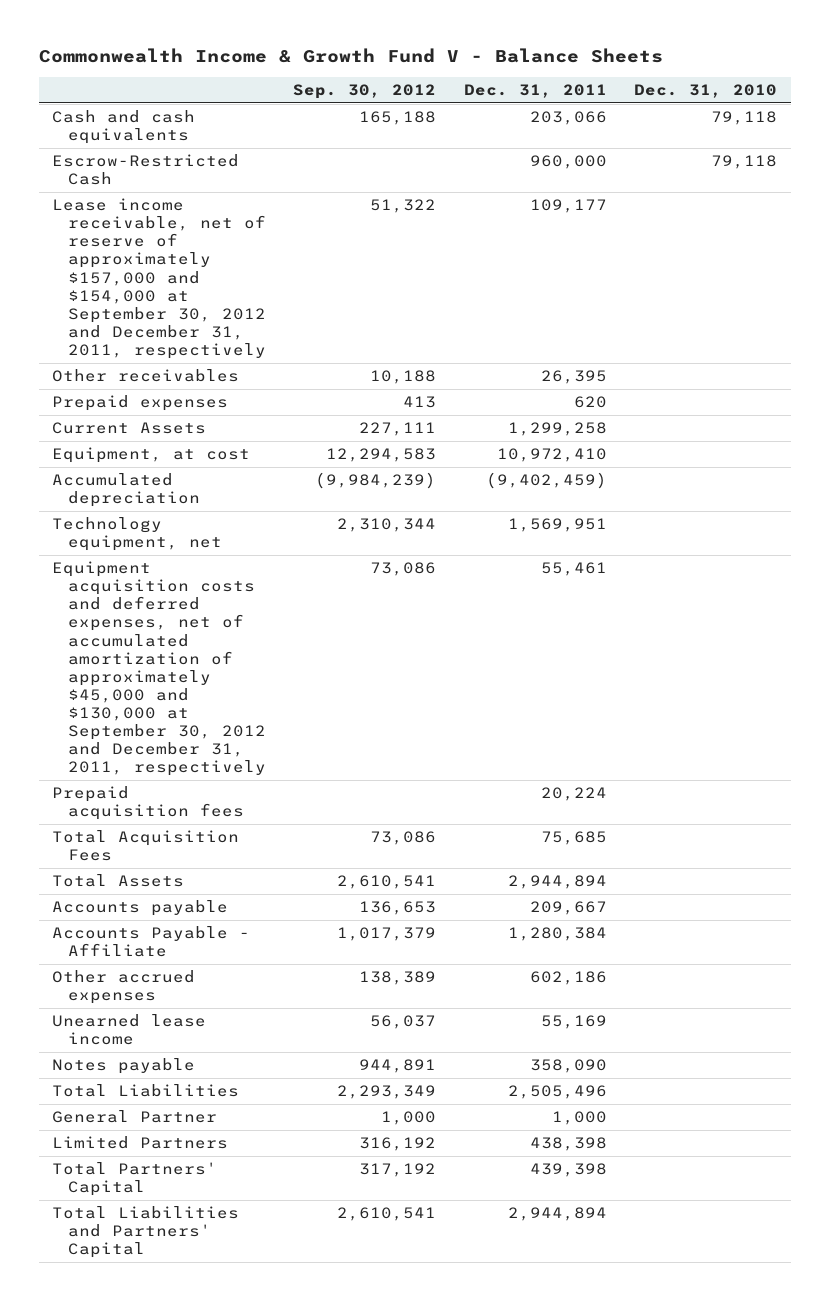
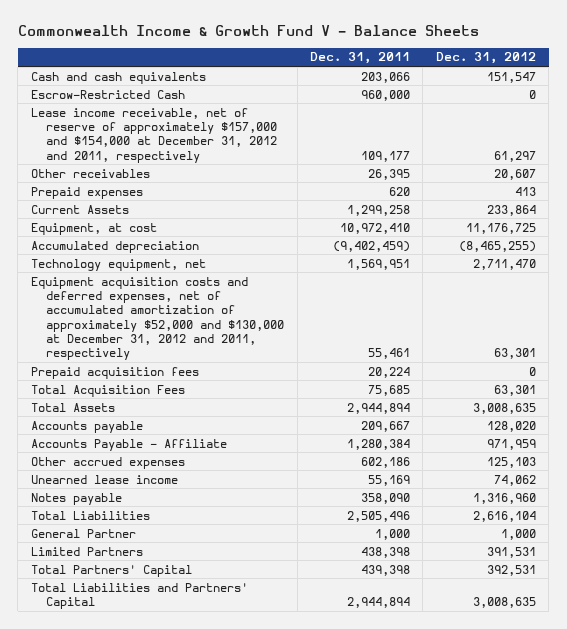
- | Sep. 30, 2012 | Dec. 31, 2011 | Dec. 31, 2010
+ | Dec. 31, 2011 | Dec. 31, 2012
- Lease income receivable, net of reserve of approximately $157,000 and $154,000 at September 30, 2012 and December 31, 2011, respectively | 51,322 | 109,177 |
+ Lease income receivable, net of reserve of approximately $157,000 and $154,000 at December 31, 2012 and 2011, respectively | 109,177 | 61,297
- Equipment acquisition costs and deferred expenses, net of accumulated amortization of approximately $45,000 and $130,000 at September 30, 2012 and December 31, 2011, respectively | 73,086 | 55,461 |
+ Equipment acquisition costs and deferred expenses, net of accumulated amortization of approximately $52,000 and $130,000 at December 31, 2012 and 2011, respectively | 55,461 | 63,301

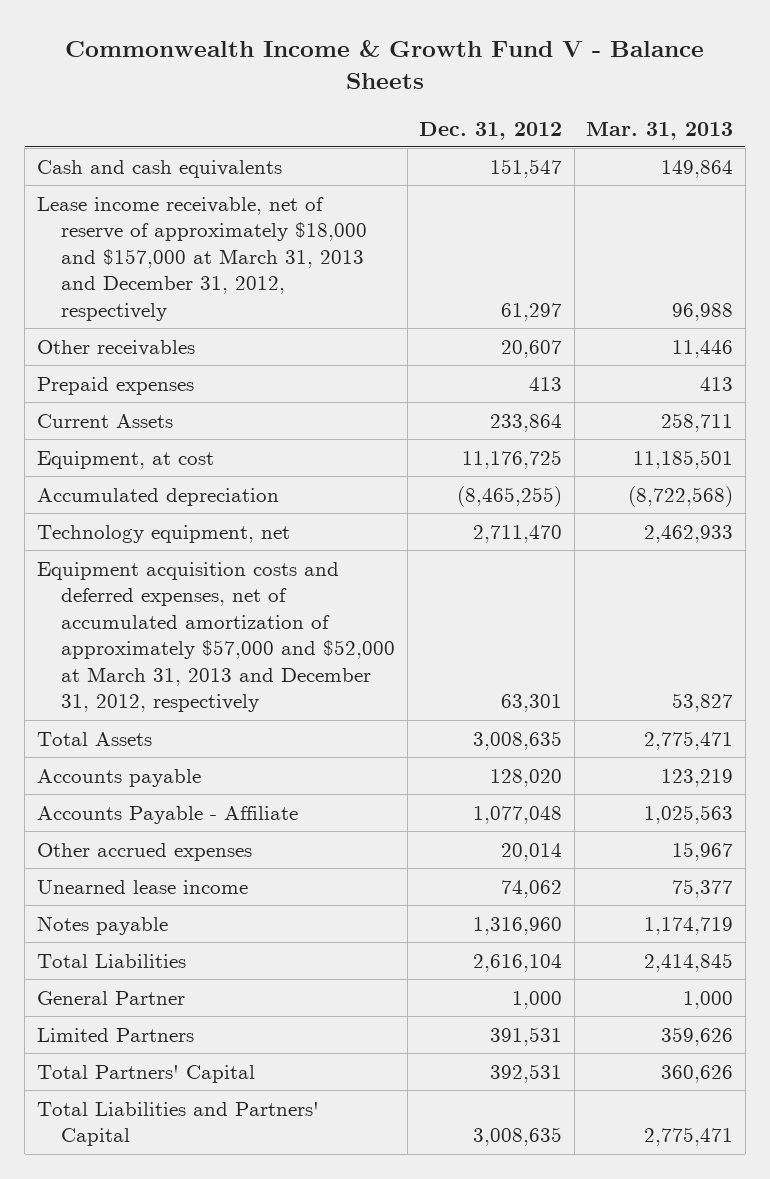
- | Dec. 31, 2011 | Dec. 31, 2012
+ | Dec. 31, 2012 | Mar. 31, 2013
- Escrow-Restricted Cash | 960,000 | 0
- Lease income receivable, net of reserve of approximately $157,000 and $154,000 at December 31, 2012 and 2011, respectively | 109,177 | 61,297
+ Lease income receivable, net of reserve of approximately $18,000 and $157,000 at March 31, 2013 and December 31, 2012, respectively | 61,297 | 96,988
- Equipment acquisition costs and deferred expenses, net of accumulated amortization of approximately $52,000 and $130,000 at December 31, 2012 and 2011, respectively | 55,461 | 63,301
- Prepaid acquisition fees | 20,224 | 0
- Total Acquisition Fees | 75,685 | 63,301
+ Equipment acquisition costs and deferred expenses, net of accumulated amortization of approximately $57,000 and $52,000 at March 31, 2013 and December 31, 2012, respectively | 63,301 | 53,827
- Accounts Payable - Affiliate | 1,280,384 | 971,959
- Other accrued expenses | 602,186 | 125,103
+ Accounts Payable - Affiliate | 1,077,048 | 1,025,563
+ Other accrued expenses | 20,014 | 15,967

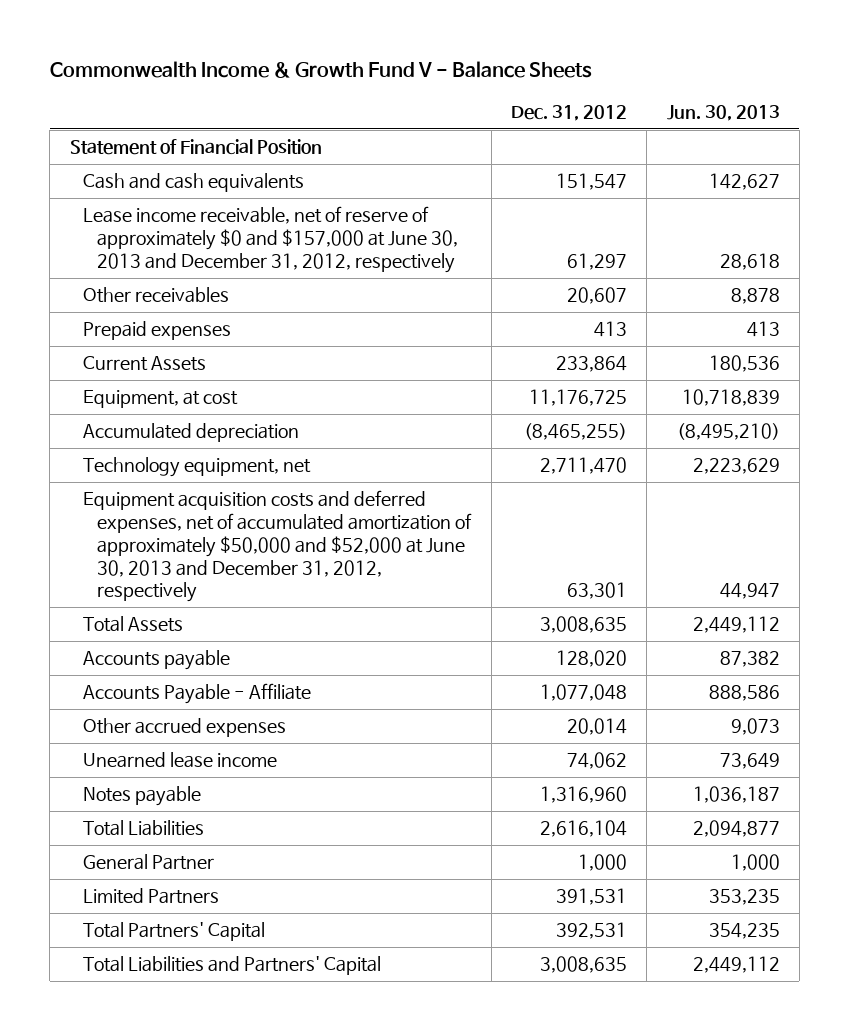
- | Dec. 31, 2012 | Mar. 31, 2013
+ | Dec. 31, 2012 | Jun. 30, 2013
+ Statement of Financial Position
- Lease income receivable, net of reserve of approximately $18,000 and $157,000 at March 31, 2013 and December 31, 2012, respectively | 61,297 | 96,988
+ Lease income receivable, net of reserve of approximately $0 and $157,000 at June 30, 2013 and December 31, 2012, respectively | 61,297 | 28,618
- Equipment acquisition costs and deferred expenses, net of accumulated amortization of approximately $57,000 and $52,000 at March 31, 2013 and December 31, 2012, respectively | 63,301 | 53,827
+ Equipment acquisition costs and deferred expenses, net of accumulated amortization of approximately $50,000 and $52,000 at June 30, 2013 and December 31, 2012, respectively | 63,301 | 44,947

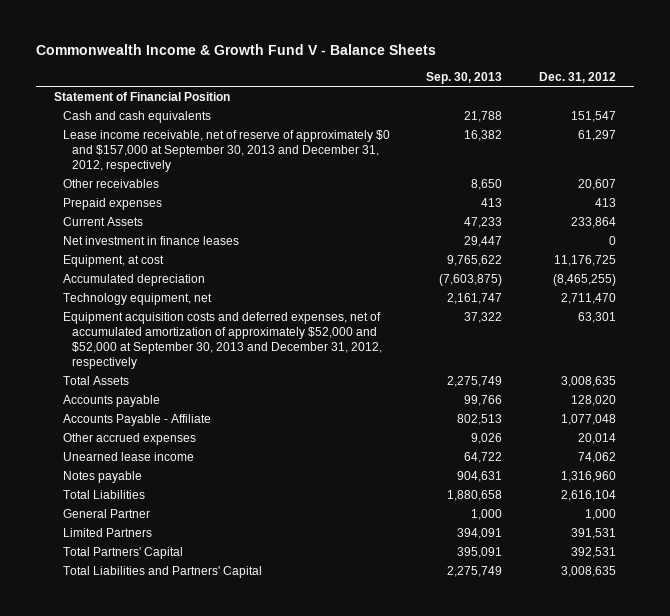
- | Dec. 31, 2012 | Jun. 30, 2013
+ | Sep. 30, 2013 | Dec. 31, 2012
- Lease income receivable, net of reserve of approximately $0 and $157,000 at June 30, 2013 and December 31, 2012, respectively | 61,297 | 28,618
+ Lease income receivable, net of reserve of approximately $0 and $157,000 at September 30, 2013 and December 31, 2012, respectively | 16,382 | 61,297
+ Net investment in finance leases | 29,447 | 0
- Equipment acquisition costs and deferred expenses, net of accumulated amortization of approximately $50,000 and $52,000 at June 30, 2013 and December 31, 2012, respectively | 63,301 | 44,947
+ Equipment acquisition costs and deferred expenses, net of accumulated amortization of approximately $52,000 and $52,000 at September 30, 2013 and December 31, 2012, respectively | 37,322 | 63,301

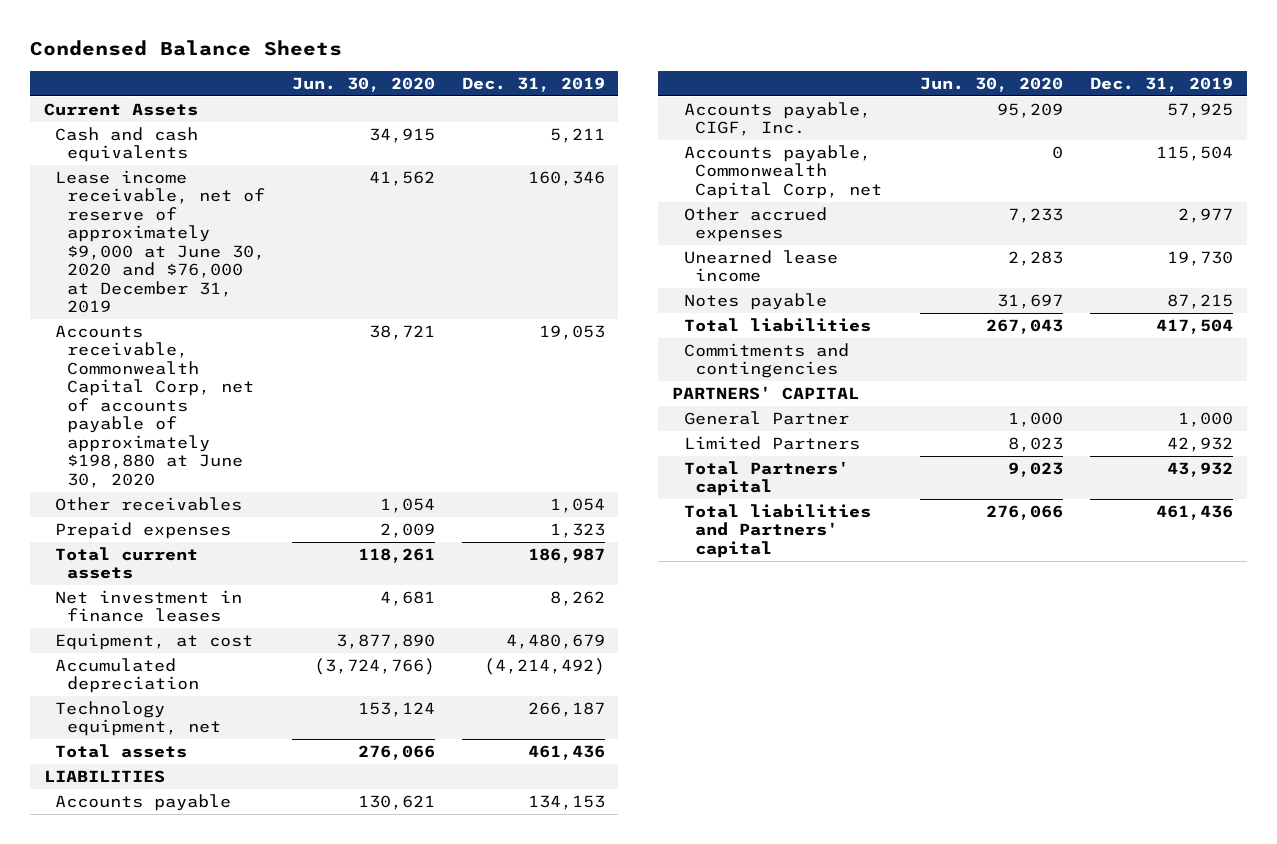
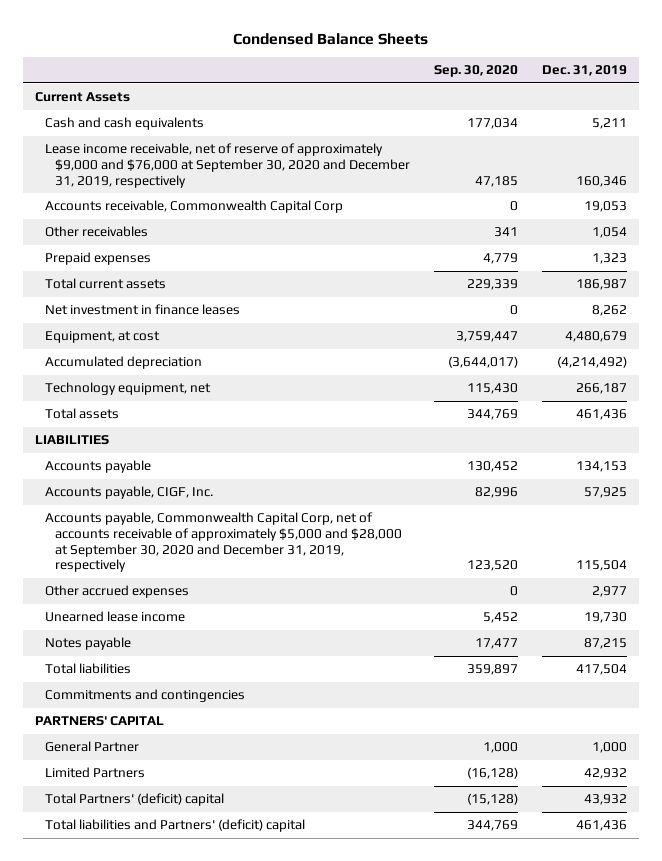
- | Jun. 30, 2020 | Dec. 31, 2019
+ | Sep. 30, 2020 | Dec. 31, 2019
- Lease income receivable, net of reserve of approximately $9,000 at June 30, 2020 and $76,000 at December 31, 2019 | 41,562 | 160,346
- Accounts receivable, Commonwealth Capital Corp, net of accounts payable of approximately $198,880 at June 30, 2020 | 38,721 | 19,053
+ Lease income receivable, net of reserve of approximately $9,000 and $76,000 at September 30, 2020 and December 31, 2019, respectively | 47,185 | 160,346
+ Accounts receivable, Commonwealth Capital Corp | 0 | 19,053
- Accounts payable, Commonwealth Capital Corp, net | 0 | 115,504
+ Accounts payable, Commonwealth Capital Corp, net of accounts receivable of approximately $5,000 and $28,000 at September 30, 2020 and December 31, 2019, respectively | 123,520 | 115,504
- Total Partners' capital | 9,023 | 43,932
- Total liabilities and Partners' capital | 276,066 | 461,436
+ Total Partners' (deficit) capital | (15,128) | 43,932
+ Total liabilities and Partners' (deficit) capital | 344,769 | 461,436

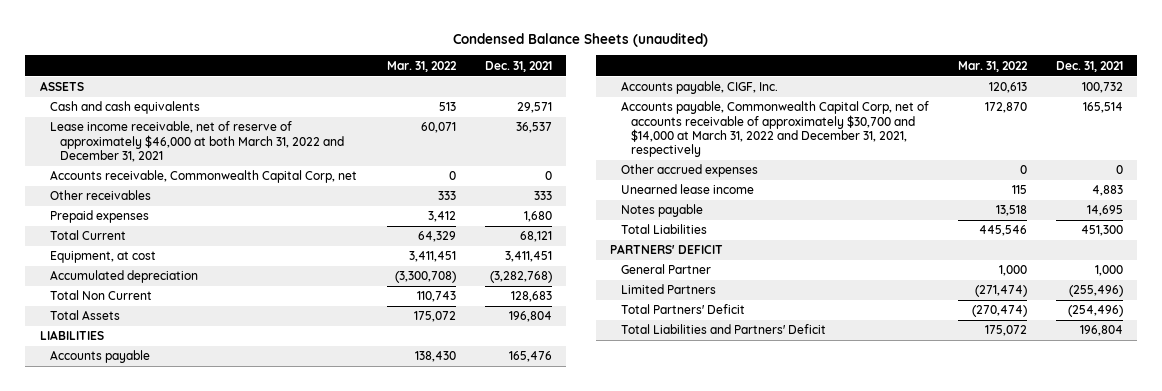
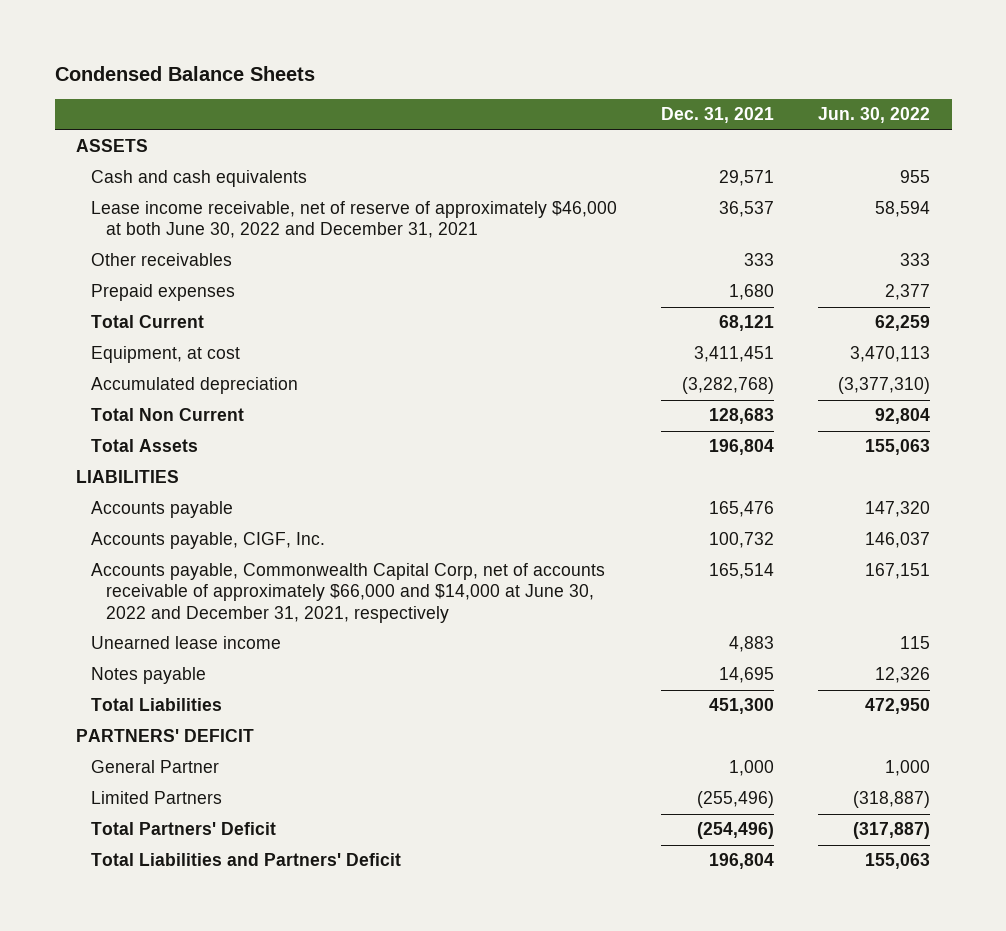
- Condensed Balance Sheets (unaudited)
+ Condensed Balance Sheets
- | Mar. 31, 2022 | Dec. 31, 2021
+ | Dec. 31, 2021 | Jun. 30, 2022
- Lease income receivable, net of reserve of approximately $46,000 at both March 31, 2022 and December 31, 2021 | 60,071 | 36,537
- Accounts receivable, Commonwealth Capital Corp, net | 0 | 0
+ Lease income receivable, net of reserve of approximately $46,000 at both June 30, 2022 and December 31, 2021 | 36,537 | 58,594
- Accounts payable, Commonwealth Capital Corp, net of accounts receivable of approximately $30,700 and $14,000 at March 31, 2022 and December 31, 2021, respectively | 172,870 | 165,514
- Other accrued expenses | 0 | 0
+ Accounts payable, Commonwealth Capital Corp, net of accounts receivable of approximately $66,000 and $14,000 at June 30, 2022 and December 31, 2021, respectively | 165,514 | 167,151

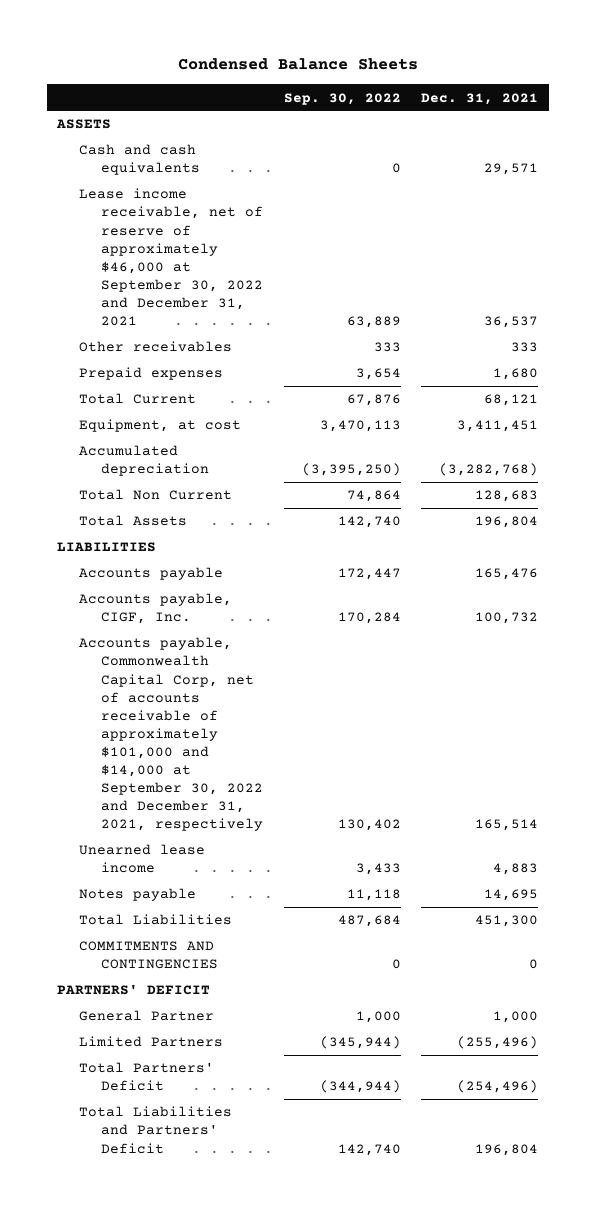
- | Dec. 31, 2021 | Jun. 30, 2022
+ | Sep. 30, 2022 | Dec. 31, 2021
- Lease income receivable, net of reserve of approximately $46,000 at both June 30, 2022 and December 31, 2021 | 36,537 | 58,594
+ Lease income receivable, net of reserve of approximately $46,000 at September 30, 2022 and December 31, 2021 | 63,889 | 36,537
- Accounts payable, Commonwealth Capital Corp, net of accounts receivable of approximately $66,000 and $14,000 at June 30, 2022 and December 31, 2021, respectively | 165,514 | 167,151
+ Accounts payable, Commonwealth Capital Corp, net of accounts receivable of approximately $101,000 and $14,000 at September 30, 2022 and December 31, 2021, respectively | 130,402 | 165,514
+ COMMITMENTS AND CONTINGENCIES | 0 | 0

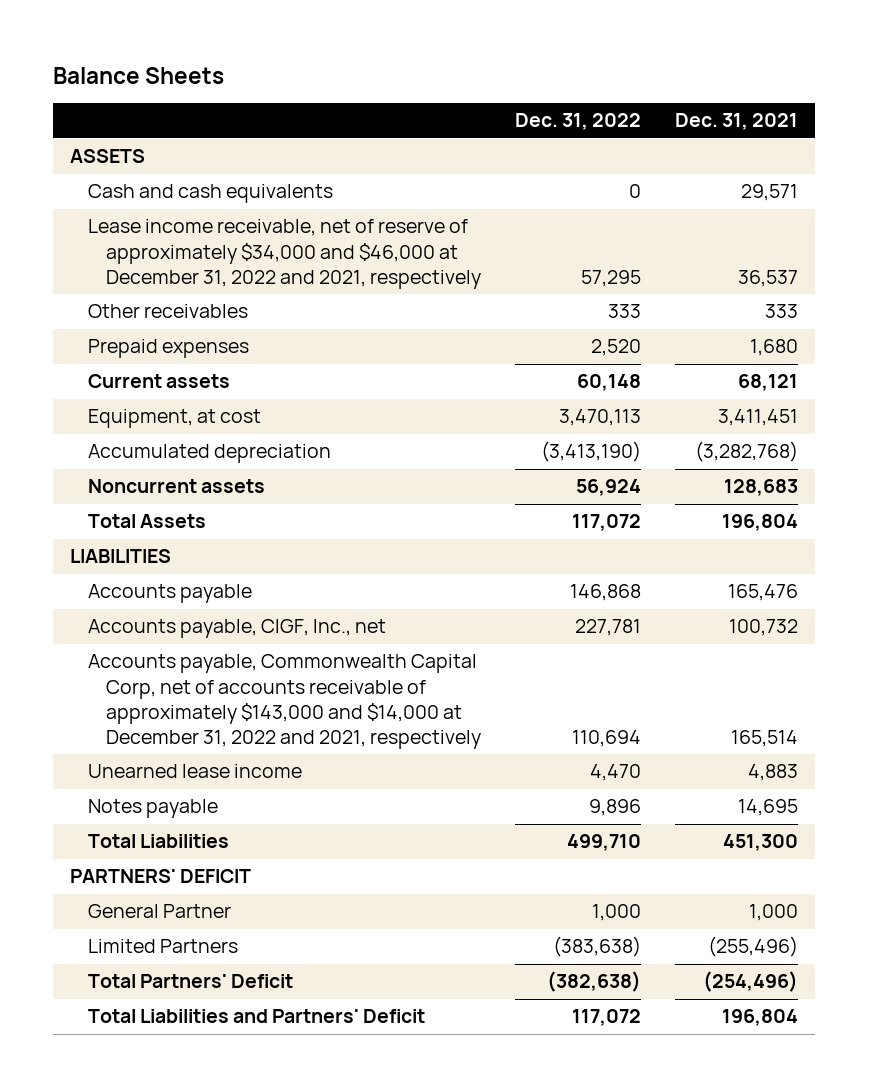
- Condensed Balance Sheets
+ Balance Sheets
- | Sep. 30, 2022 | Dec. 31, 2021
+ | Dec. 31, 2022 | Dec. 31, 2021
- Lease income receivable, net of reserve of approximately $46,000 at September 30, 2022 and December 31, 2021 | 63,889 | 36,537
+ Lease income receivable, net of reserve of approximately $34,000 and $46,000 at December 31, 2022 and 2021, respectively | 57,295 | 36,537
- Total Current | 67,876 | 68,121
+ Current assets | 60,148 | 68,121
- Total Non Current | 74,864 | 128,683
+ Noncurrent assets | 56,924 | 128,683
- Accounts payable, CIGF, Inc. | 170,284 | 100,732
- Accounts payable, Commonwealth Capital Corp, net of accounts receivable of approximately $101,000 and $14,000 at September 30, 2022 and December 31, 2021, respectively | 130,402 | 165,514
+ Accounts payable, CIGF, Inc., net | 227,781 | 100,732
+ Accounts payable, Commonwealth Capital Corp, net of accounts receivable of approximately $143,000 and $14,000 at December 31, 2022 and 2021, respectively | 110,694 | 165,514
- COMMITMENTS AND CONTINGENCIES | 0 | 0

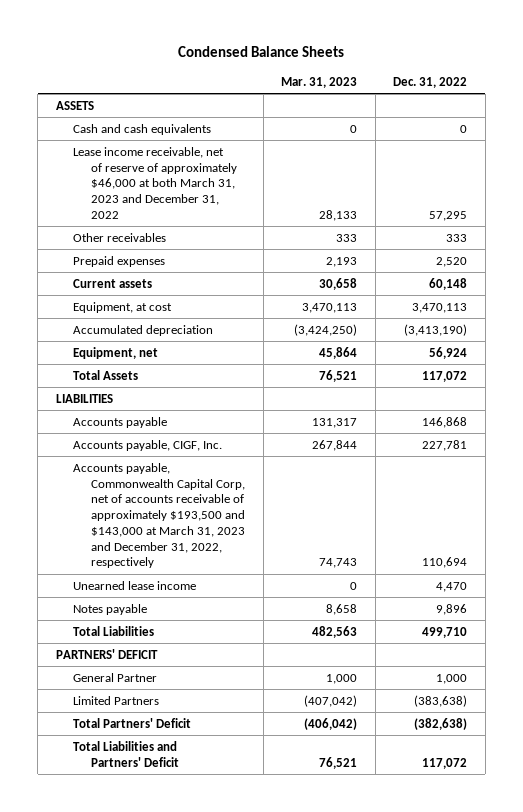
- Balance Sheets
+ Condensed Balance Sheets
- | Dec. 31, 2022 | Dec. 31, 2021
+ | Mar. 31, 2023 | Dec. 31, 2022
- Lease income receivable, net of reserve of approximately $34,000 and $46,000 at December 31, 2022 and 2021, respectively | 57,295 | 36,537
+ Lease income receivable, net of reserve of approximately $46,000 at both March 31, 2023 and December 31, 2022 | 28,133 | 57,295
- Noncurrent assets | 56,924 | 128,683
+ Equipment, net | 45,864 | 56,924
- Accounts payable, CIGF, Inc., net | 227,781 | 100,732
- Accounts payable, Commonwealth Capital Corp, net of accounts receivable of approximately $143,000 and $14,000 at December 31, 2022 and 2021, respectively | 110,694 | 165,514
+ Accounts payable, CIGF, Inc. | 267,844 | 227,781
+ Accounts payable, Commonwealth Capital Corp, net of accounts receivable of approximately $193,500 and $143,000 at March 31, 2023 and December 31, 2022, respectively | 74,743 | 110,694

